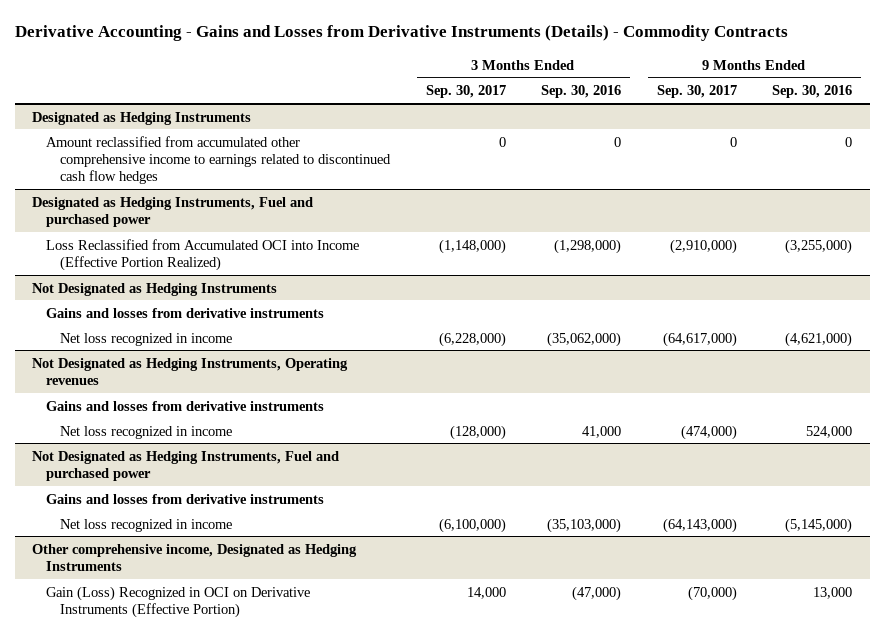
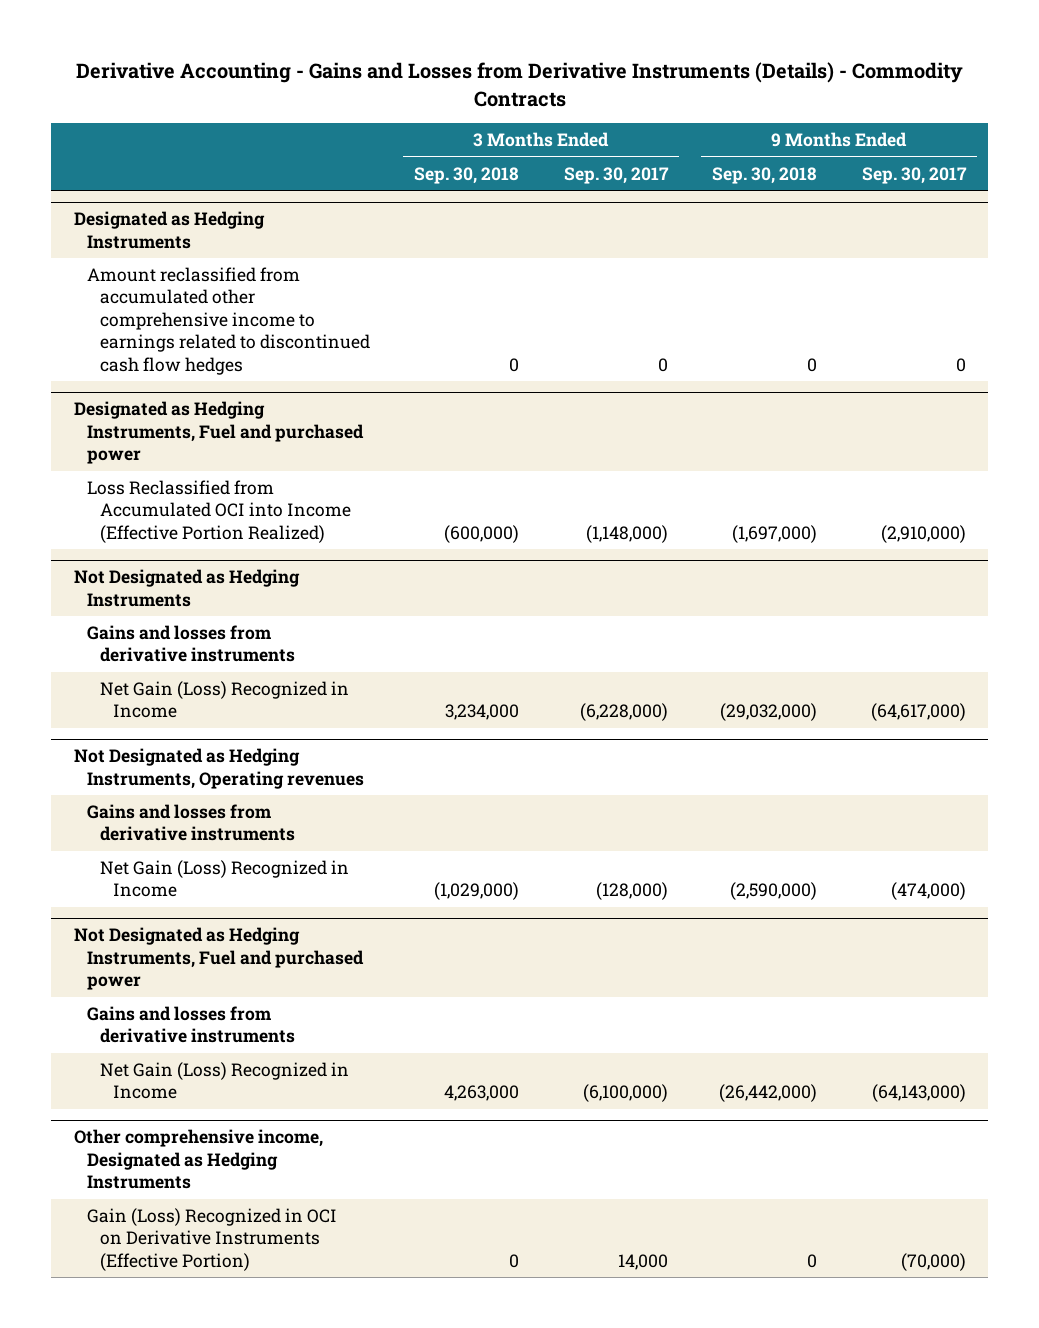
- | 3 Months Ended Sep. 30, 2017 | 3 Months Ended Sep. 30, 2016 | 9 Months Ended Sep. 30, 2017 | 9 Months Ended Sep. 30, 2016
+ | 3 Months Ended Sep. 30, 2018 | 3 Months Ended Sep. 30, 2017 | 9 Months Ended Sep. 30, 2018 | 9 Months Ended Sep. 30, 2017
@ Not Designated as Hedging Instruments
- Net loss recognized in income | (6,228,000) | (35,062,000) | (64,617,000) | (4,621,000)
+ Net Gain (Loss) Recognized in Income | 3,234,000 | (6,228,000) | (29,032,000) | (64,617,000)
@ Not Designated as Hedging Instruments, Operating revenues
- Net loss recognized in income | (128,000) | 41,000 | (474,000) | 524,000
+ Net Gain (Loss) Recognized in Income | (1,029,000) | (128,000) | (2,590,000) | (474,000)
@ Not Designated as Hedging Instruments, Fuel and purchased power
- Net loss recognized in income | (6,100,000) | (35,103,000) | (64,143,000) | (5,145,000)
+ Net Gain (Loss) Recognized in Income | 4,263,000 | (6,100,000) | (26,442,000) | (64,143,000)

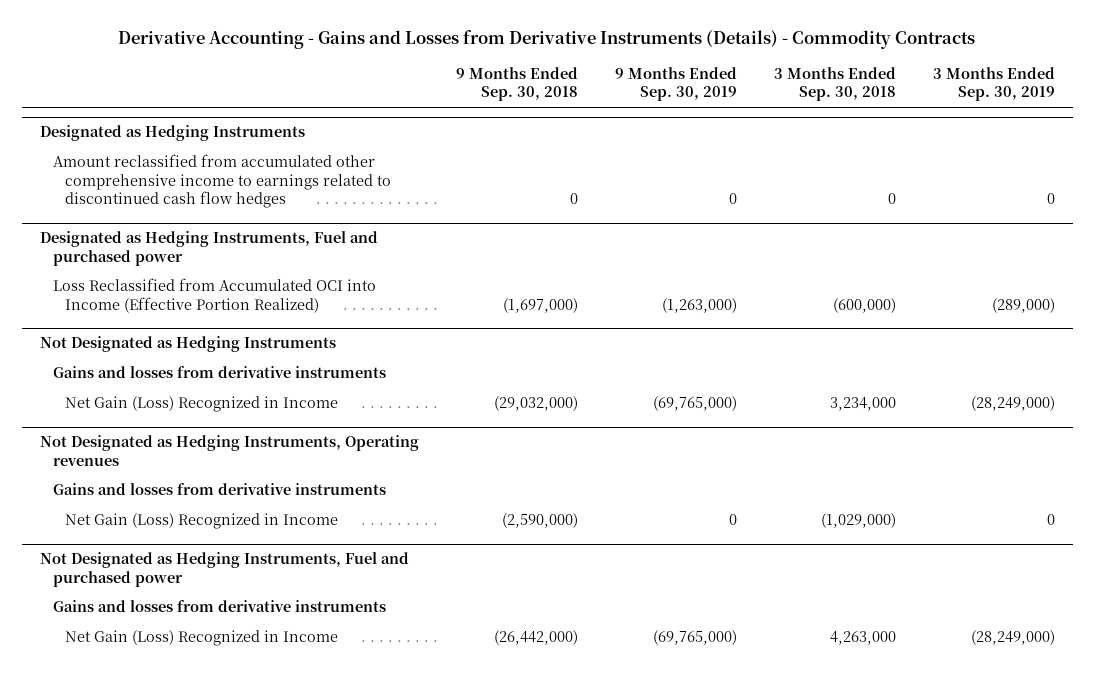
- | 3 Months Ended Sep. 30, 2018 | 3 Months Ended Sep. 30, 2017 | 9 Months Ended Sep. 30, 2018 | 9 Months Ended Sep. 30, 2017
+ | 9 Months Ended Sep. 30, 2018 | 9 Months Ended Sep. 30, 2019 | 3 Months Ended Sep. 30, 2018 | 3 Months Ended Sep. 30, 2019
- Other comprehensive income, Designated as Hedging Instruments
- Gain (Loss) Recognized in OCI on Derivative Instruments (Effective Portion) | 0 | 14,000 | 0 | (70,000)

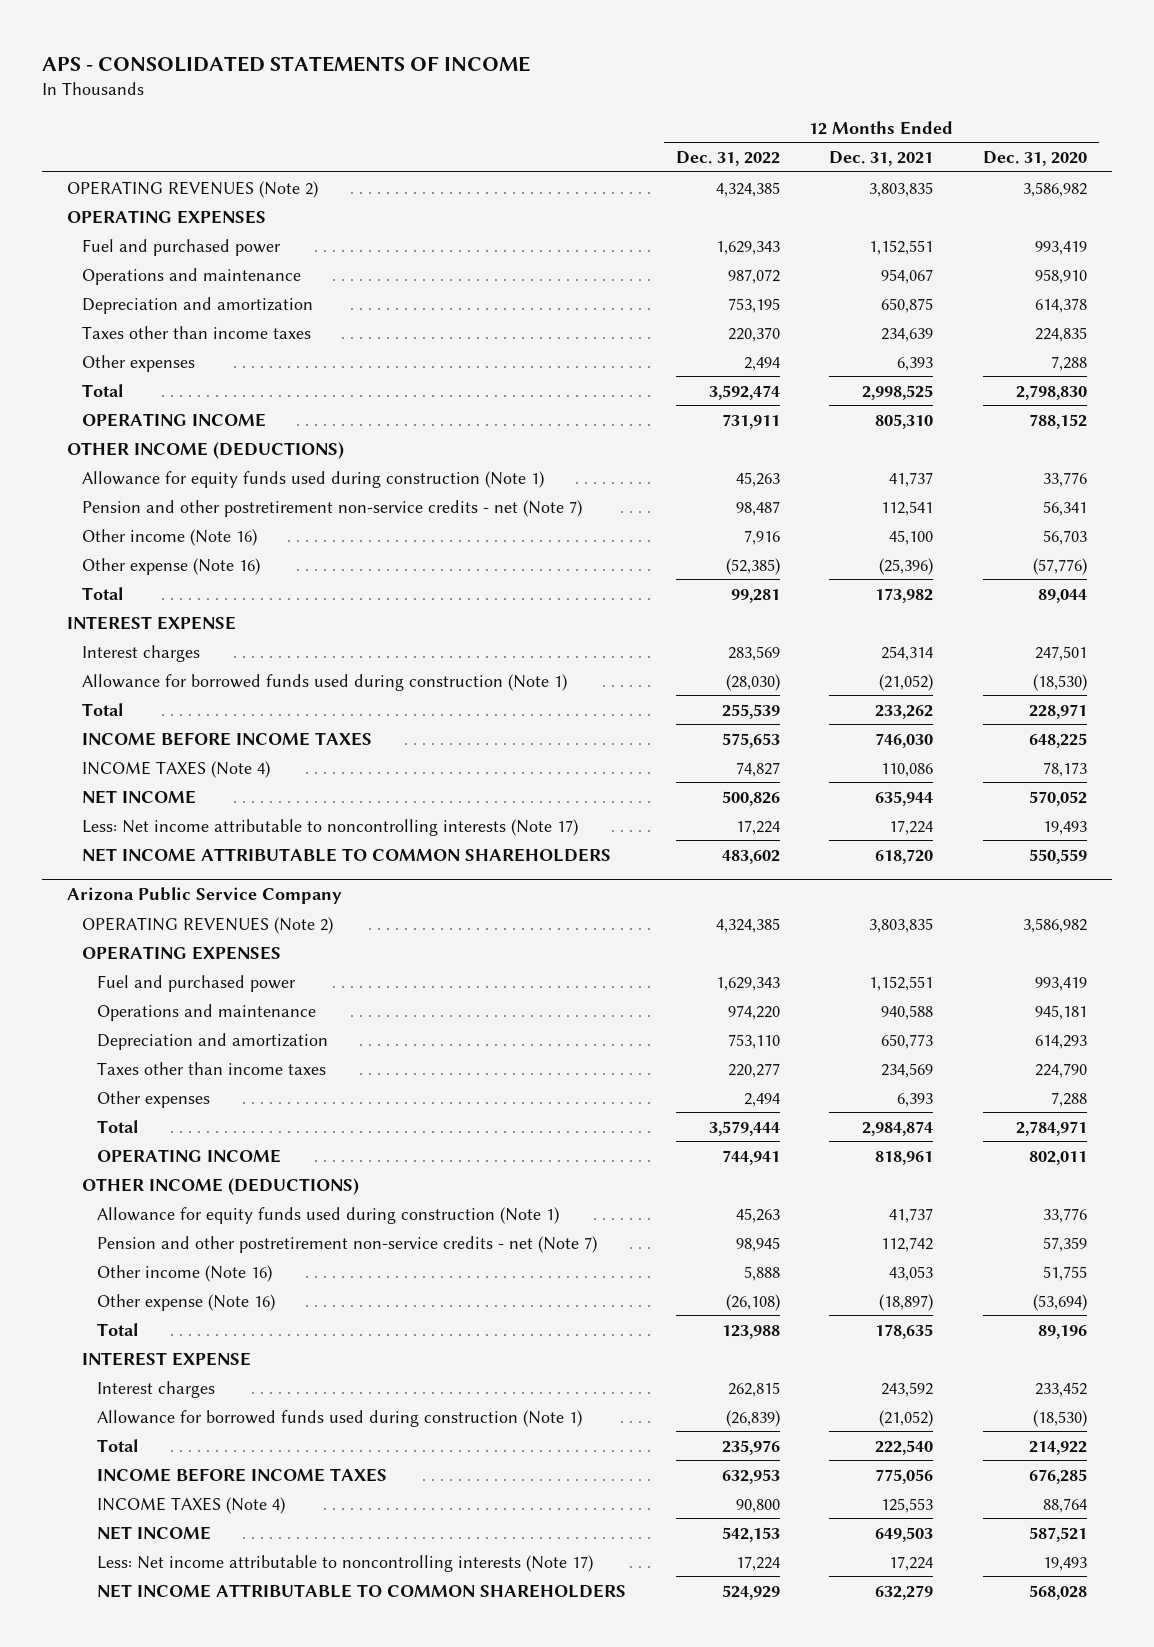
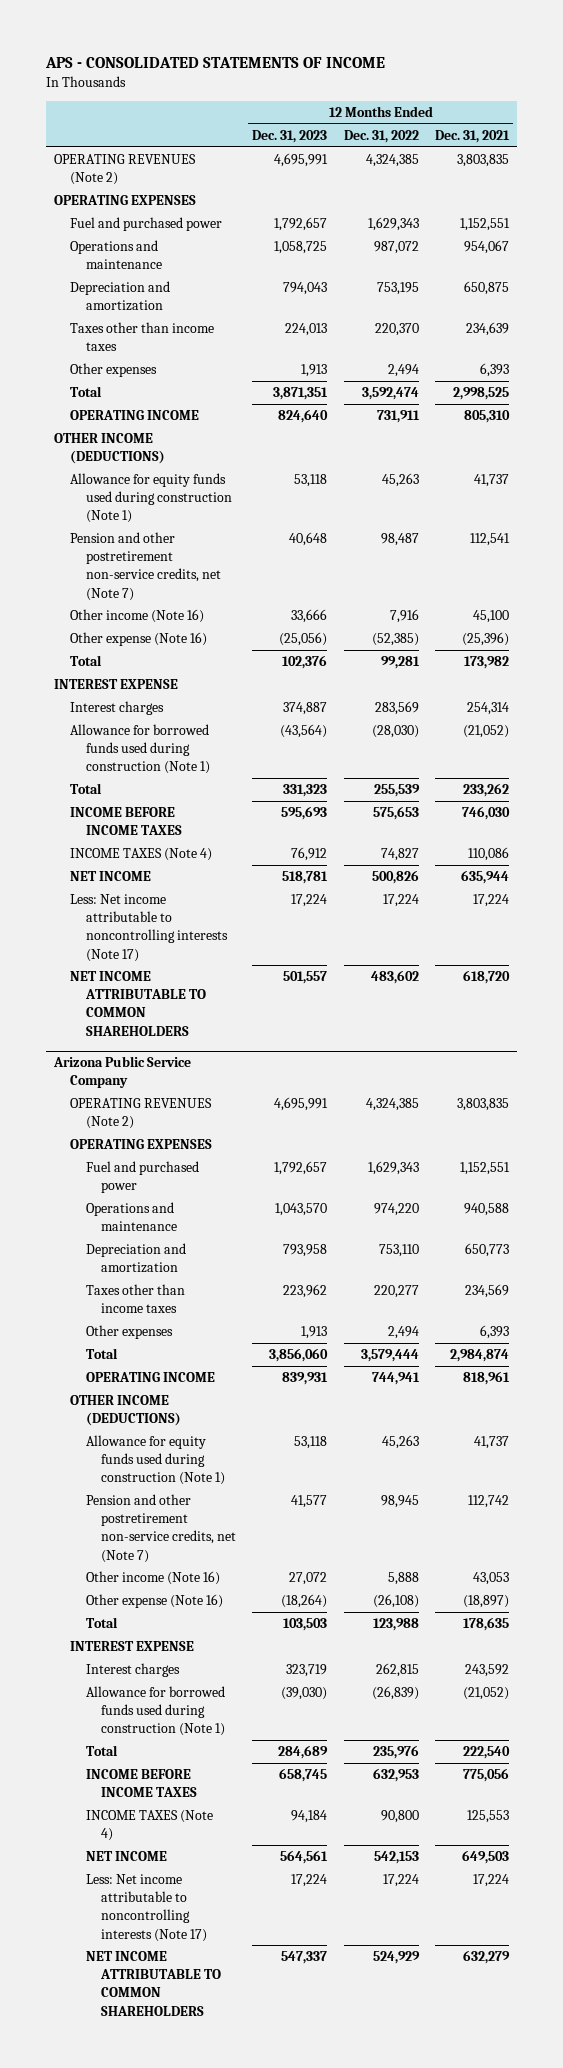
- | 12 Months Ended Dec. 31, 2022 | 12 Months Ended Dec. 31, 2021 | 12 Months Ended Dec. 31, 2020
+ | 12 Months Ended Dec. 31, 2023 | 12 Months Ended Dec. 31, 2022 | 12 Months Ended Dec. 31, 2021
- Pension and other postretirement non-service credits - net (Note 7) | 98,487 | 112,541 | 56,341
+ Pension and other postretirement non-service credits, net (Note 7) | 40,648 | 98,487 | 112,541
@ Arizona Public Service Company
- Pension and other postretirement non-service credits - net (Note 7) | 98,945 | 112,742 | 57,359
+ Pension and other postretirement non-service credits, net (Note 7) | 41,577 | 98,945 | 112,742

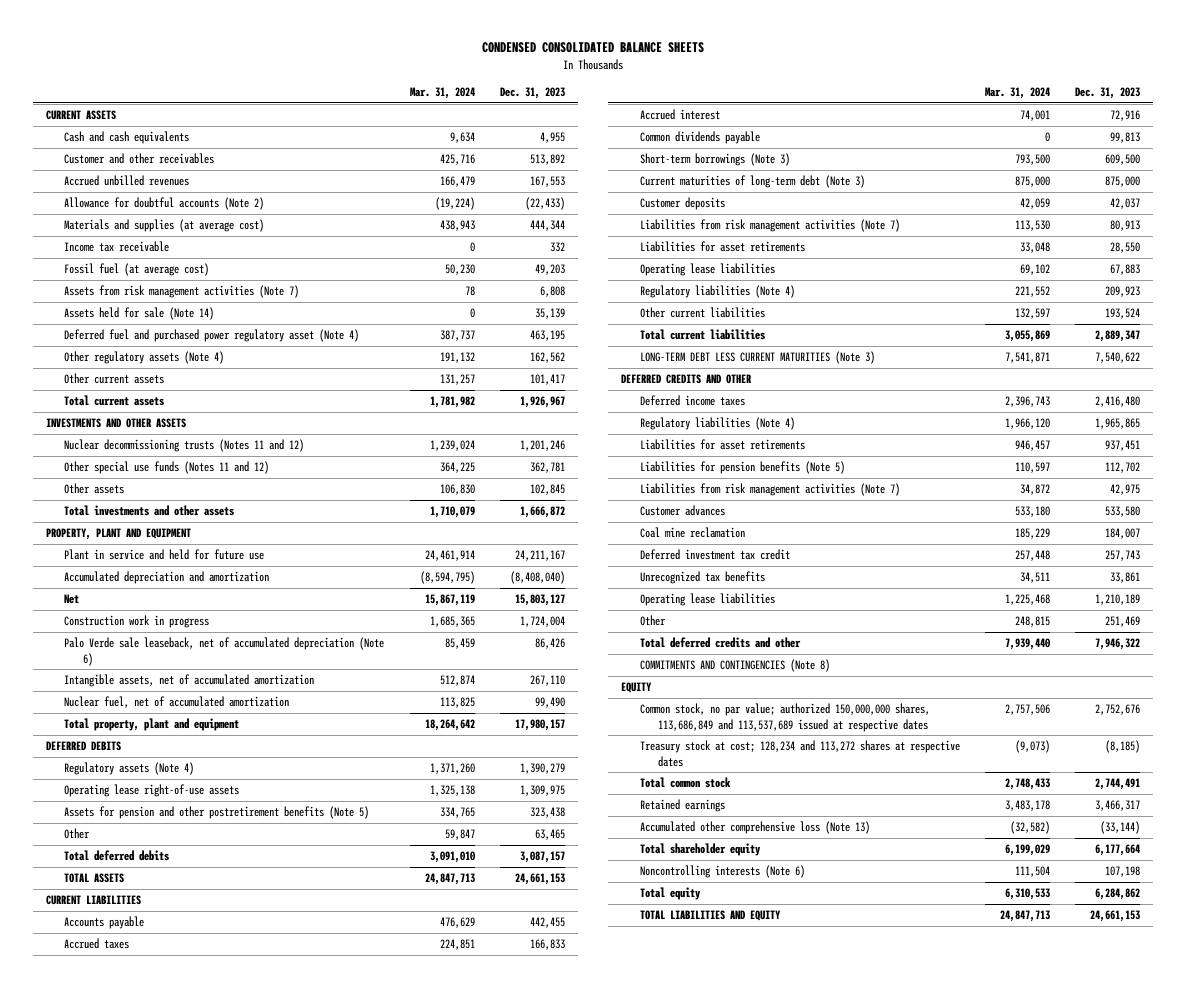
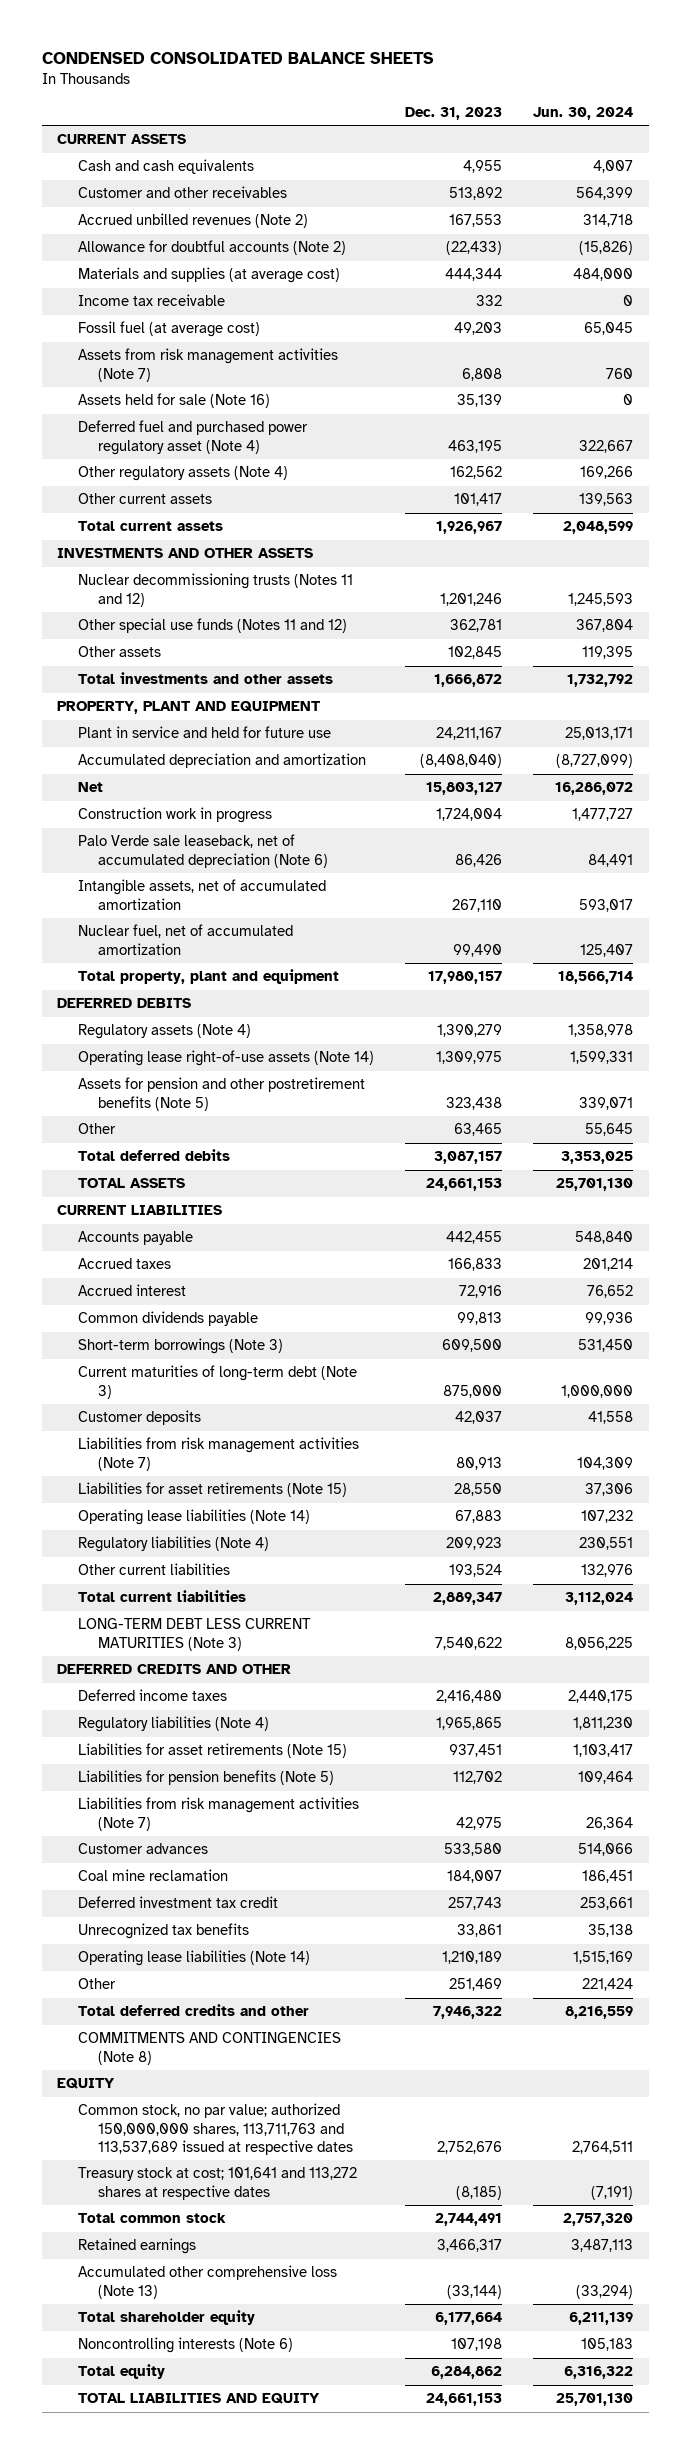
- | Mar. 31, 2024 | Dec. 31, 2023
+ | Dec. 31, 2023 | Jun. 30, 2024
- Accrued unbilled revenues | 166,479 | 167,553
+ Accrued unbilled revenues (Note 2) | 167,553 | 314,718
- Assets held for sale (Note 14) | 0 | 35,139
+ Assets held for sale (Note 16) | 35,139 | 0
- Operating lease right-of-use assets | 1,325,138 | 1,309,975
+ Operating lease right-of-use assets (Note 14) | 1,309,975 | 1,599,331
- Liabilities for asset retirements | 33,048 | 28,550
- Operating lease liabilities | 69,102 | 67,883
+ Liabilities for asset retirements (Note 15) | 28,550 | 37,306
+ Operating lease liabilities (Note 14) | 67,883 | 107,232
- Liabilities for asset retirements | 946,457 | 937,451
+ Liabilities for asset retirements (Note 15) | 937,451 | 1,103,417
- Operating lease liabilities | 1,225,468 | 1,210,189
+ Operating lease liabilities (Note 14) | 1,210,189 | 1,515,169
- Common stock, no par value; authorized 150,000,000 shares, 113,686,849 and 113,537,689 issued at respective dates | 2,757,506 | 2,752,676
- Treasury stock at cost; 128,234 and 113,272 shares at respective dates | (9,073) | (8,185)
+ Common stock, no par value; authorized 150,000,000 shares, 113,711,763 and 113,537,689 issued at respective dates | 2,752,676 | 2,764,511
+ Treasury stock at cost; 101,641 and 113,272 shares at respective dates | (8,185) | (7,191)

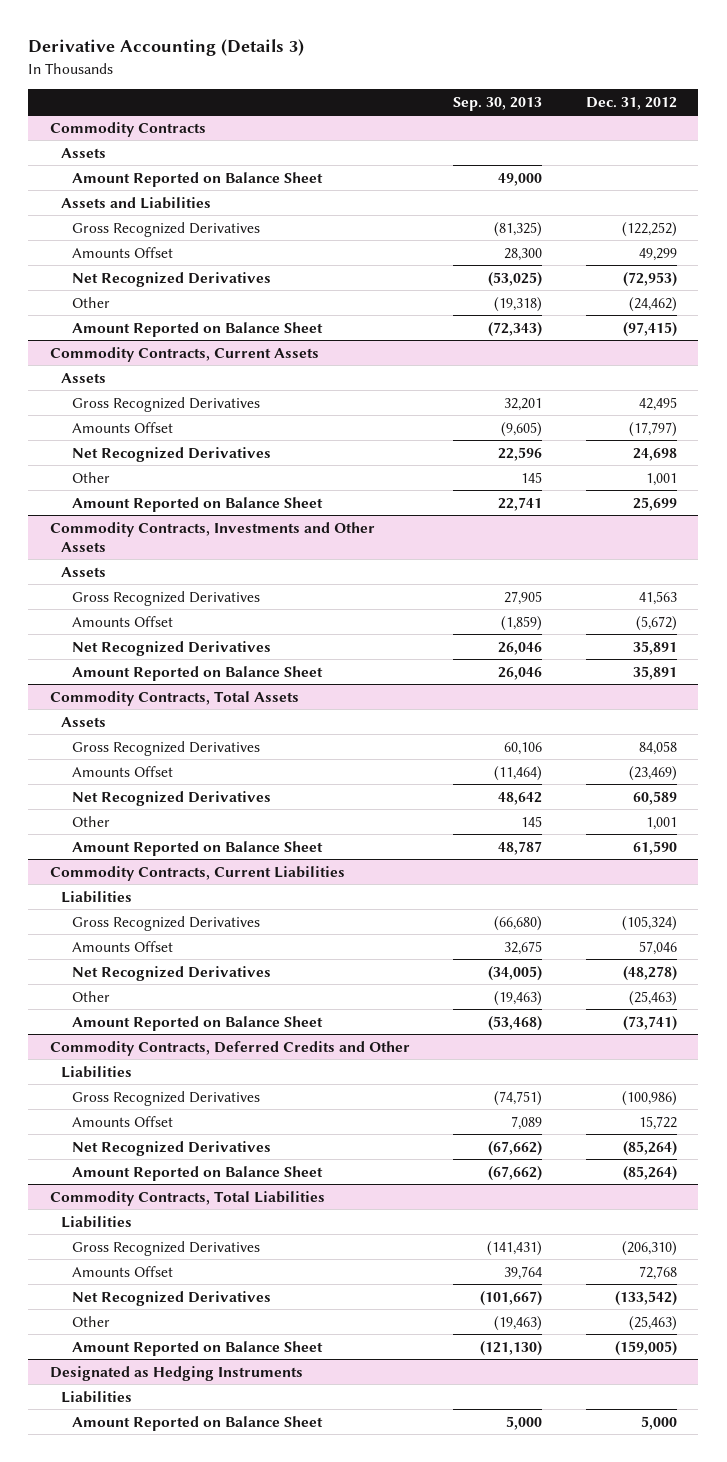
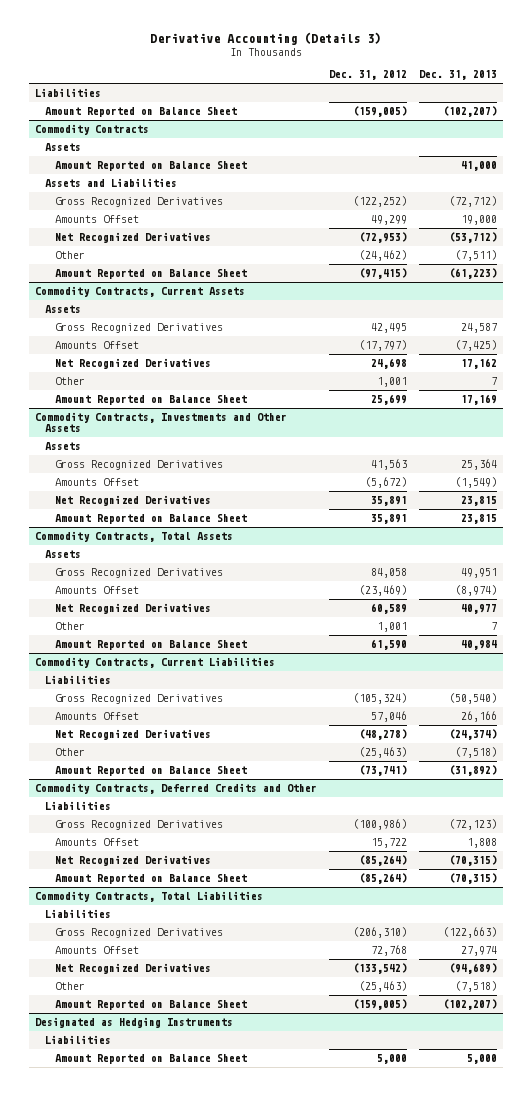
- | Sep. 30, 2013 | Dec. 31, 2012
+ | Dec. 31, 2012 | Dec. 31, 2013
+ Liabilities
+ Amount Reported on Balance Sheet | (159,005) | (102,207)

